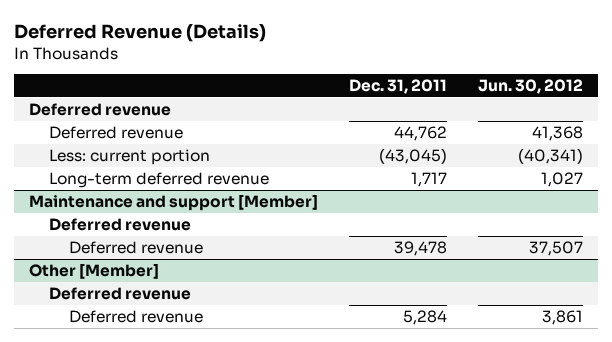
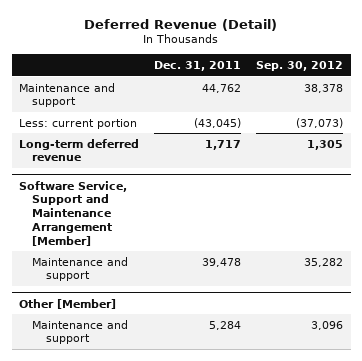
- Deferred Revenue (Details)
+ Deferred Revenue (Detail)
- | Dec. 31, 2011 | Jun. 30, 2012
+ | Dec. 31, 2011 | Sep. 30, 2012
- Deferred revenue
- Deferred revenue | 44,762 | 41,368
+ Maintenance and support | 44,762 | 38,378
- Maintenance and support [Member]
- Deferred revenue
- Deferred revenue | 39,478 | 37,507
+ Software Service, Support and Maintenance Arrangement [Member]
+ Maintenance and support | 39,478 | 35,282
@ Other [Member]
- Deferred revenue
- Deferred revenue | 5,284 | 3,861
+ Maintenance and support | 5,284 | 3,096

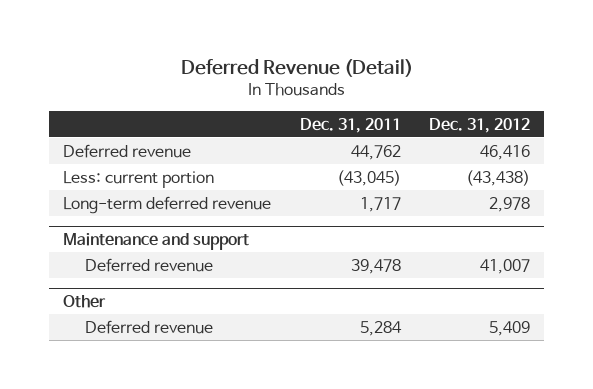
- | Dec. 31, 2011 | Sep. 30, 2012
+ | Dec. 31, 2011 | Dec. 31, 2012
- Maintenance and support | 44,762 | 38,378
+ Deferred revenue | 44,762 | 46,416
- Software Service, Support and Maintenance Arrangement [Member]
- Maintenance and support | 39,478 | 35,282
- Other [Member]
- Maintenance and support | 5,284 | 3,096
+ Maintenance and support
+ Deferred revenue | 39,478 | 41,007
+ Other
+ Deferred revenue | 5,284 | 5,409

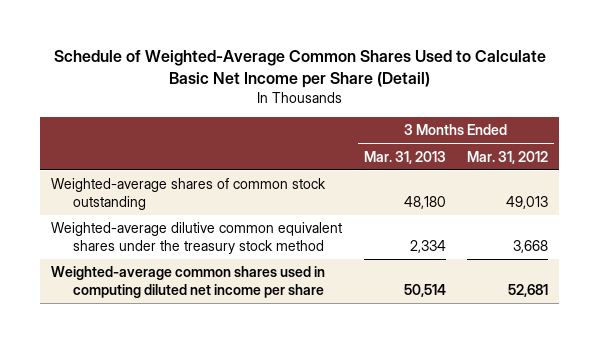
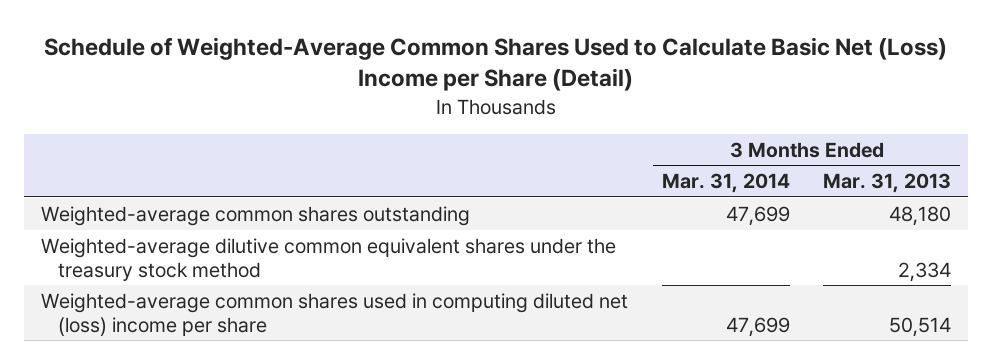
- Schedule of Weighted-Average Common Shares Used to Calculate Basic Net Income per Share (Detail)
+ Schedule of Weighted-Average Common Shares Used to Calculate Basic Net (Loss) Income per Share (Detail)
- | 3 Months Ended Mar. 31, 2013 | 3 Months Ended Mar. 31, 2012
+ | 3 Months Ended Mar. 31, 2014 | 3 Months Ended Mar. 31, 2013
- Weighted-average shares of common stock outstanding | 48,180 | 49,013
+ Weighted-average common shares outstanding | 47,699 | 48,180
- Weighted-average common shares used in computing diluted net income per share | 50,514 | 52,681
+ Weighted-average common shares used in computing diluted net (loss) income per share | 47,699 | 50,514

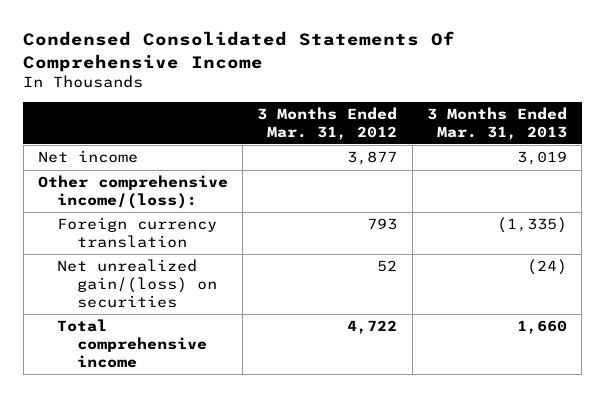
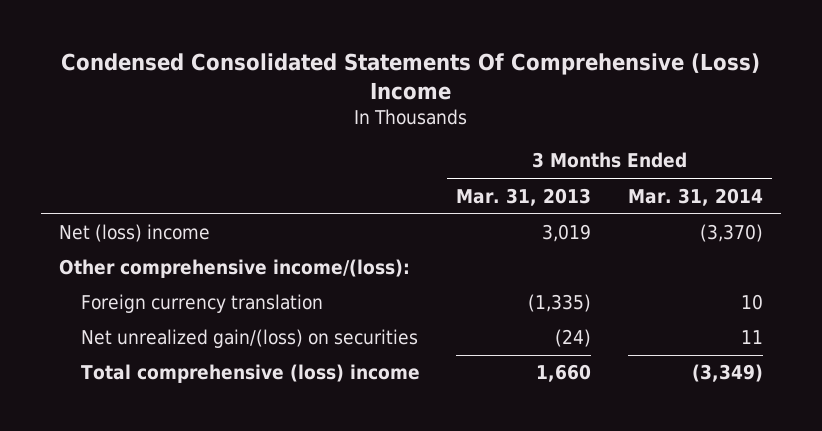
- Condensed Consolidated Statements Of Comprehensive Income
+ Condensed Consolidated Statements Of Comprehensive (Loss) Income
- | 3 Months Ended Mar. 31, 2012 | 3 Months Ended Mar. 31, 2013
+ | 3 Months Ended Mar. 31, 2013 | 3 Months Ended Mar. 31, 2014
- Net income | 3,877 | 3,019
+ Net (loss) income | 3,019 | (3,370)
- Total comprehensive income | 4,722 | 1,660
+ Total comprehensive (loss) income | 1,660 | (3,349)

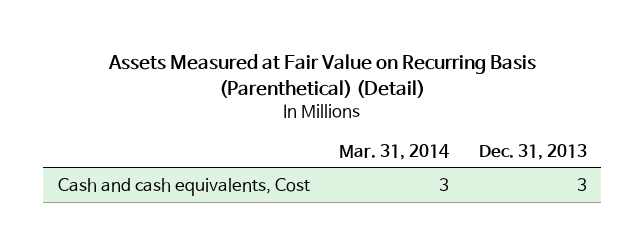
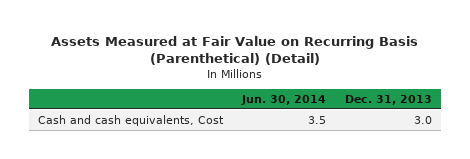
- | Mar. 31, 2014 | Dec. 31, 2013
+ | Jun. 30, 2014 | Dec. 31, 2013
- Cash and cash equivalents, Cost | 3 | 3
+ Cash and cash equivalents, Cost | 3.5 | 3.0

